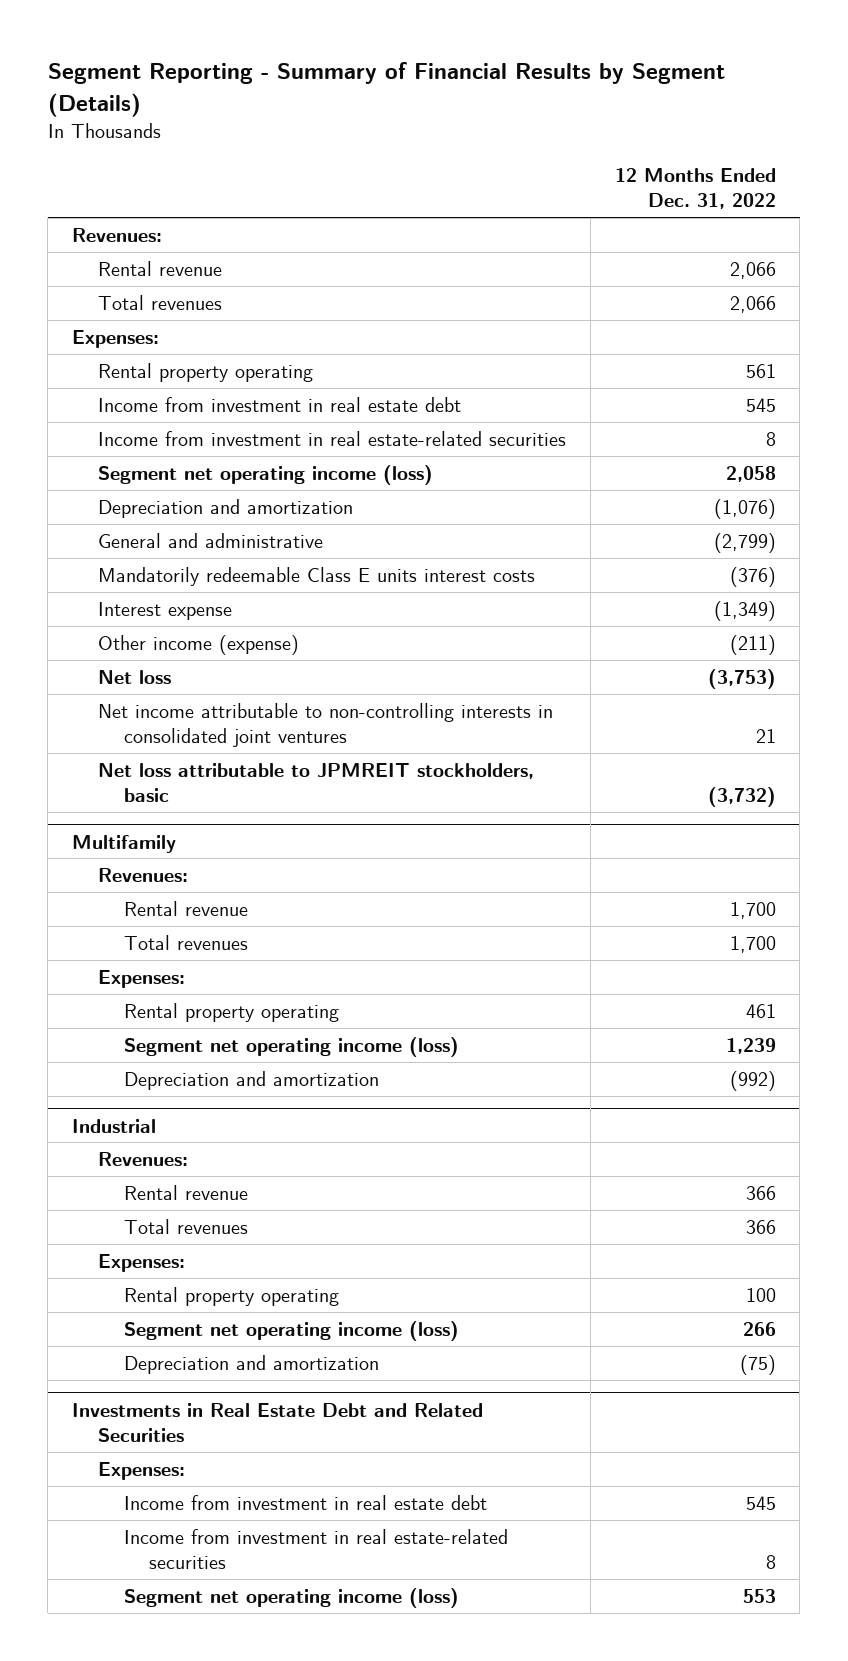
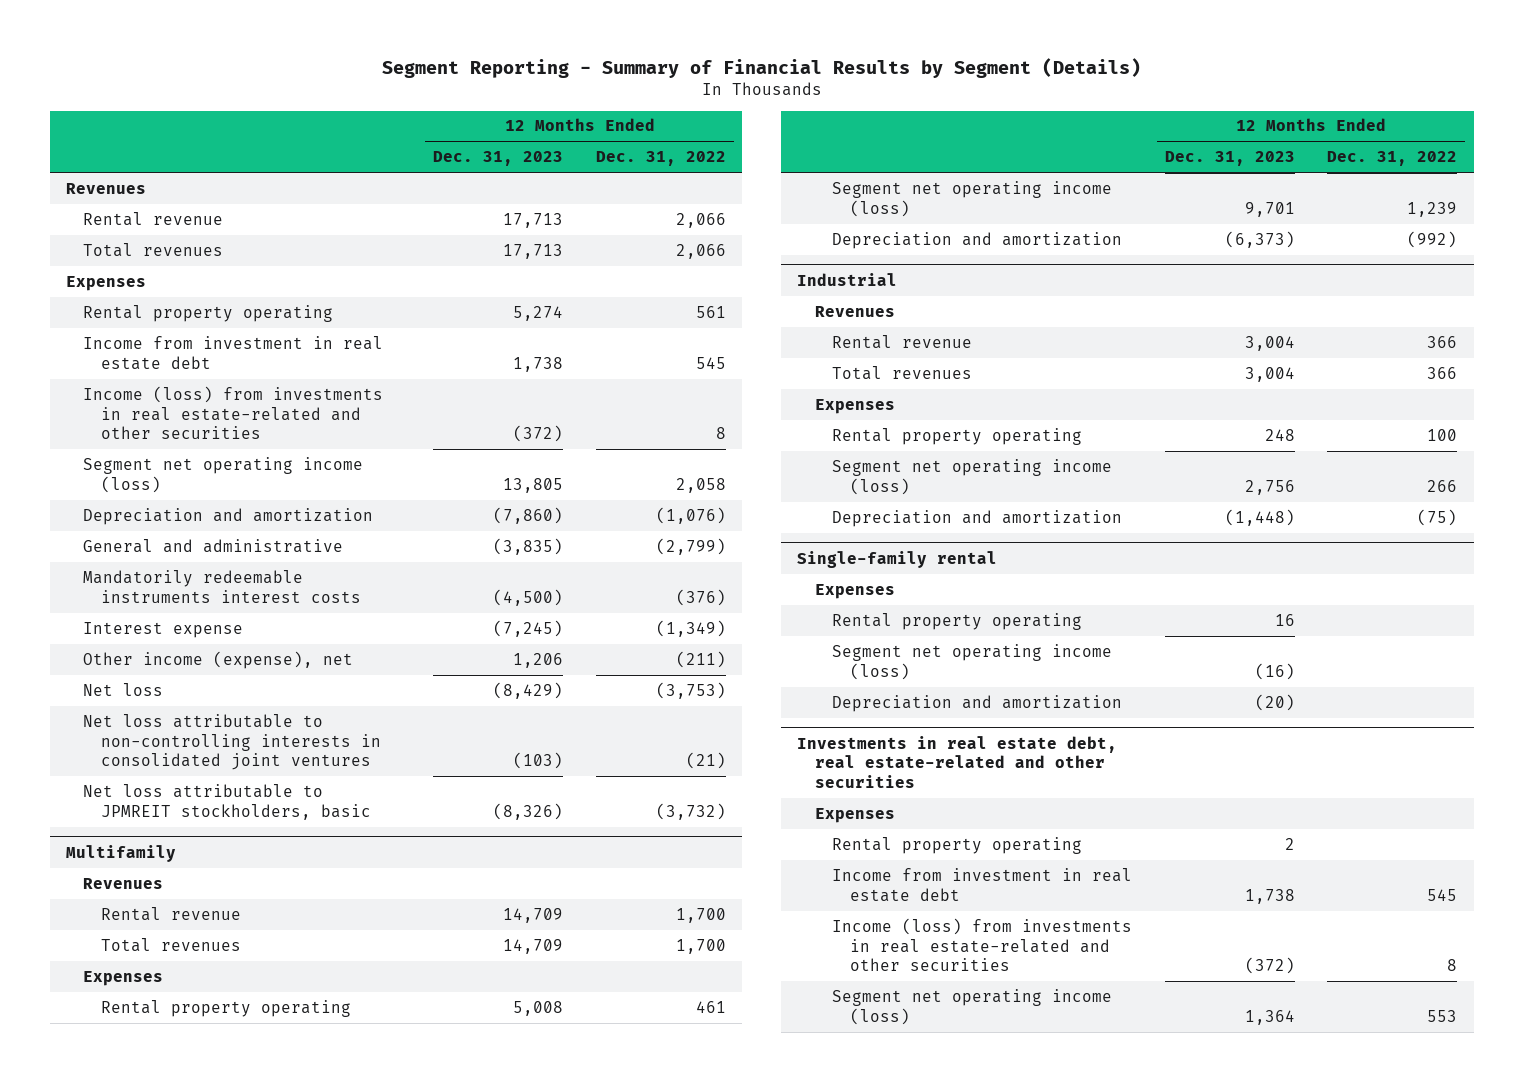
- | 12 Months Ended Dec. 31, 2022
+ | 12 Months Ended Dec. 31, 2023 | 12 Months Ended Dec. 31, 2022
- Revenues:
+ Revenues
- Expenses:
+ Expenses
- Income from investment in real estate-related securities | 8
+ Income (loss) from investments in real estate-related and other securities | (372) | 8
- Mandatorily redeemable Class E units interest costs | (376)
+ Mandatorily redeemable instruments interest costs | (4,500) | (376)
- Other income (expense) | (211)
+ Other income (expense), net | 1,206 | (211)
- Net income attributable to non-controlling interests in consolidated joint ventures | 21
+ Net loss attributable to non-controlling interests in consolidated joint ventures | (103) | (21)
@ Multifamily
- Revenues:
+ Revenues
- Expenses:
+ Expenses
@ Industrial
- Revenues:
+ Revenues
- Expenses:
+ Expenses
- Investments in Real Estate Debt and Related Securities
- Expenses:
+ Single-family rental
+ Expenses
+ Rental property operating | 16 |
+ Segment net operating income (loss) | (16) |
+ Depreciation and amortization | (20) |
+ Investments in real estate debt, real estate-related and other securities
+ Expenses
+ Rental property operating | 2 |
- Income from investment in real estate-related securities | 8
+ Income (loss) from investments in real estate-related and other securities | (372) | 8

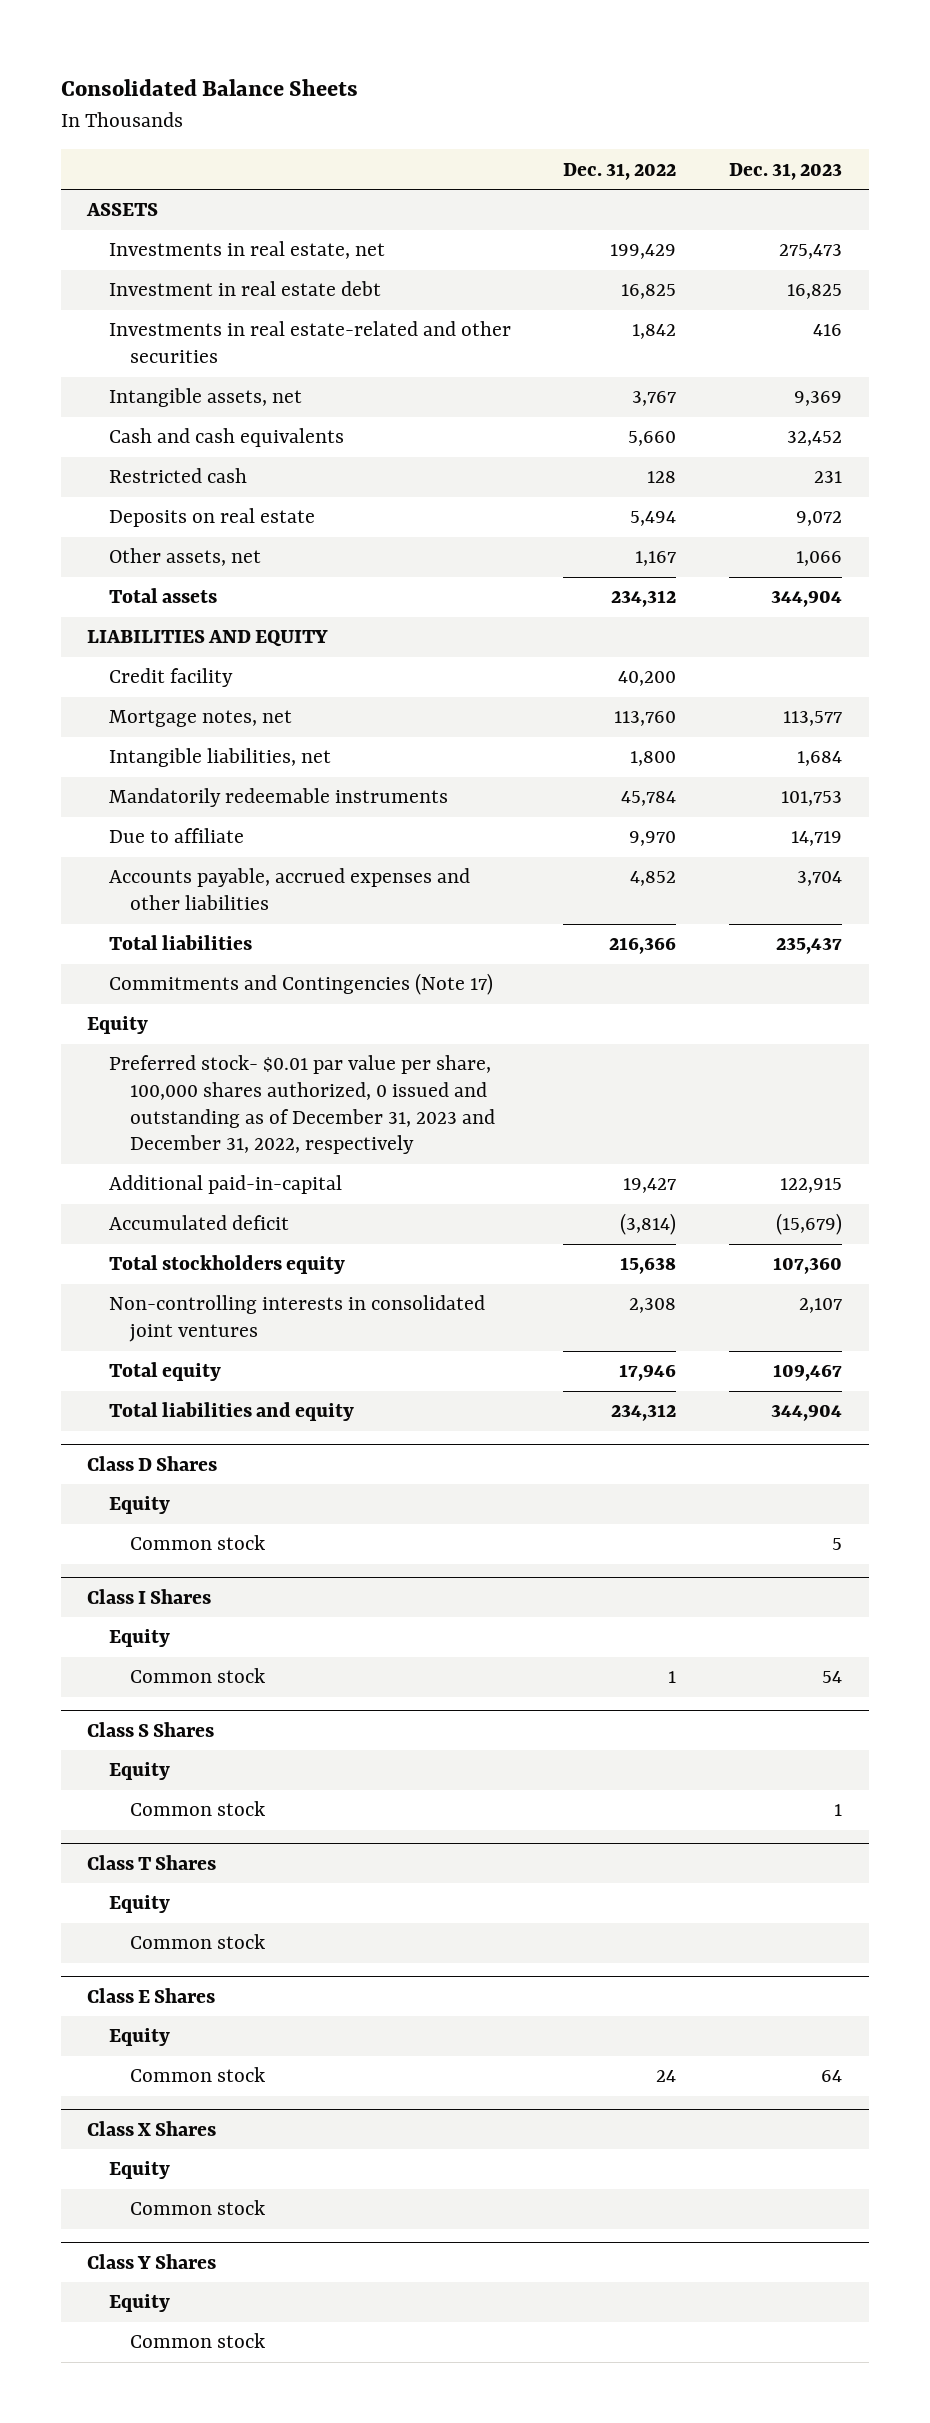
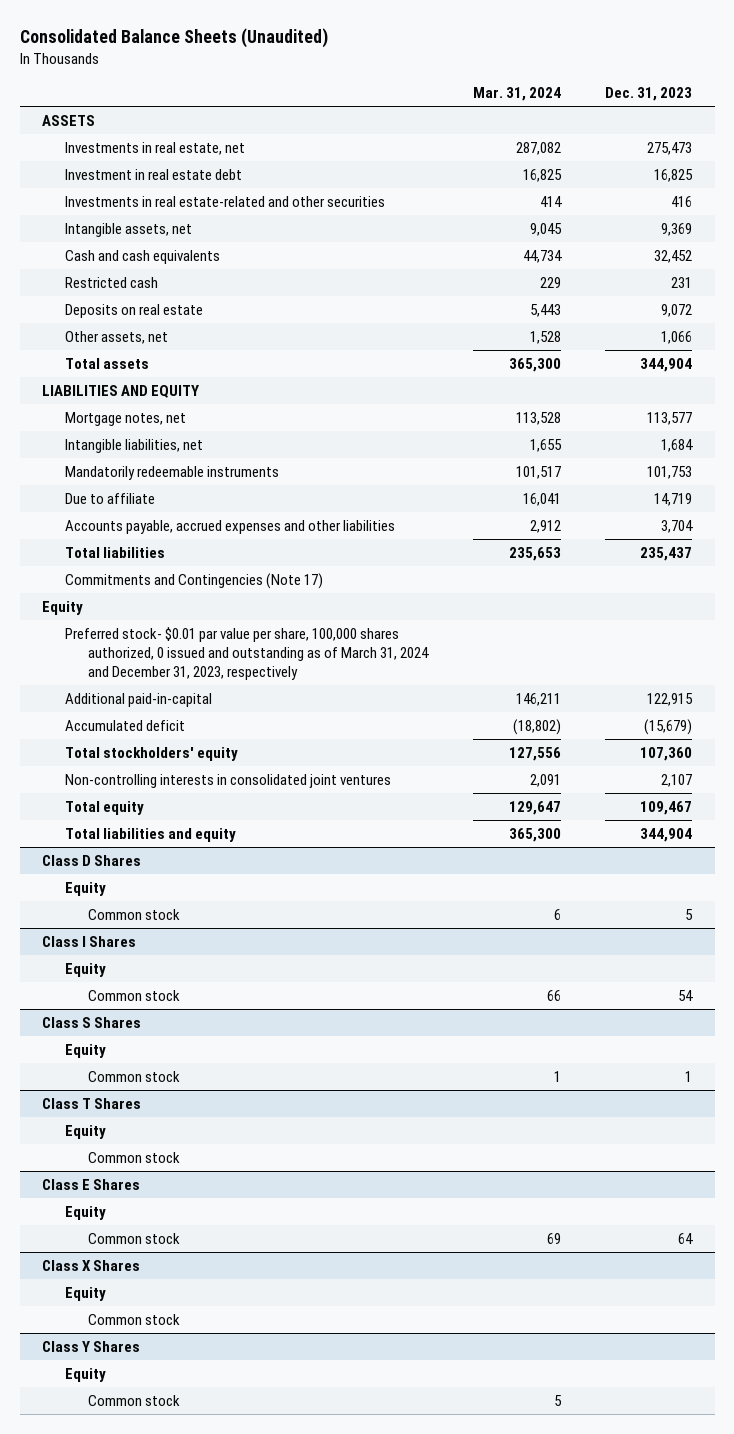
- Consolidated Balance Sheets
+ Consolidated Balance Sheets (Unaudited)
- | Dec. 31, 2022 | Dec. 31, 2023
+ | Mar. 31, 2024 | Dec. 31, 2023
- Credit facility | 40,200 |
- Preferred stock- $0.01 par value per share, 100,000 shares authorized, 0 issued and outstanding as of December 31, 2023 and December 31, 2022, respectively
+ Preferred stock- $0.01 par value per share, 100,000 shares authorized, 0 issued and outstanding as of March 31, 2024 and December 31, 2023, respectively
- Total stockholders equity | 15,638 | 107,360
+ Total stockholders' equity | 127,556 | 107,360

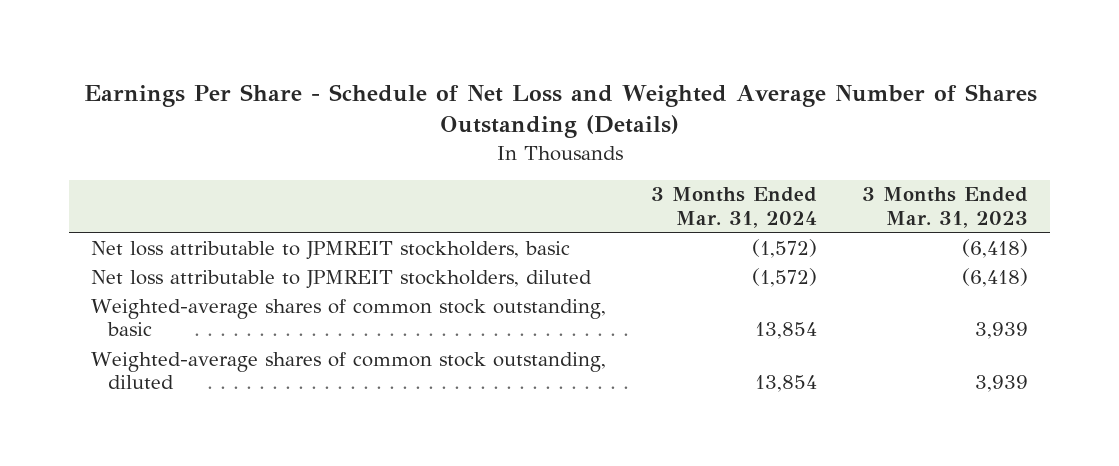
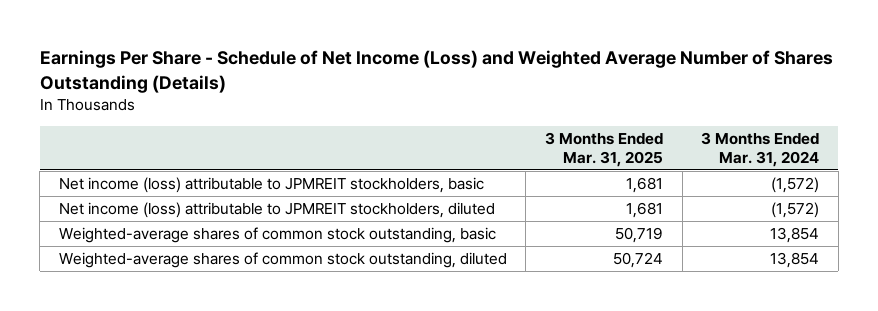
- Earnings Per Share - Schedule of Net Loss and Weighted Average Number of Shares Outstanding (Details)
+ Earnings Per Share - Schedule of Net Income (Loss) and Weighted Average Number of Shares Outstanding (Details)
- | 3 Months Ended Mar. 31, 2024 | 3 Months Ended Mar. 31, 2023
+ | 3 Months Ended Mar. 31, 2025 | 3 Months Ended Mar. 31, 2024
- Net loss attributable to JPMREIT stockholders, basic | (1,572) | (6,418)
- Net loss attributable to JPMREIT stockholders, diluted | (1,572) | (6,418)
+ Net income (loss) attributable to JPMREIT stockholders, basic | 1,681 | (1,572)
+ Net income (loss) attributable to JPMREIT stockholders, diluted | 1,681 | (1,572)

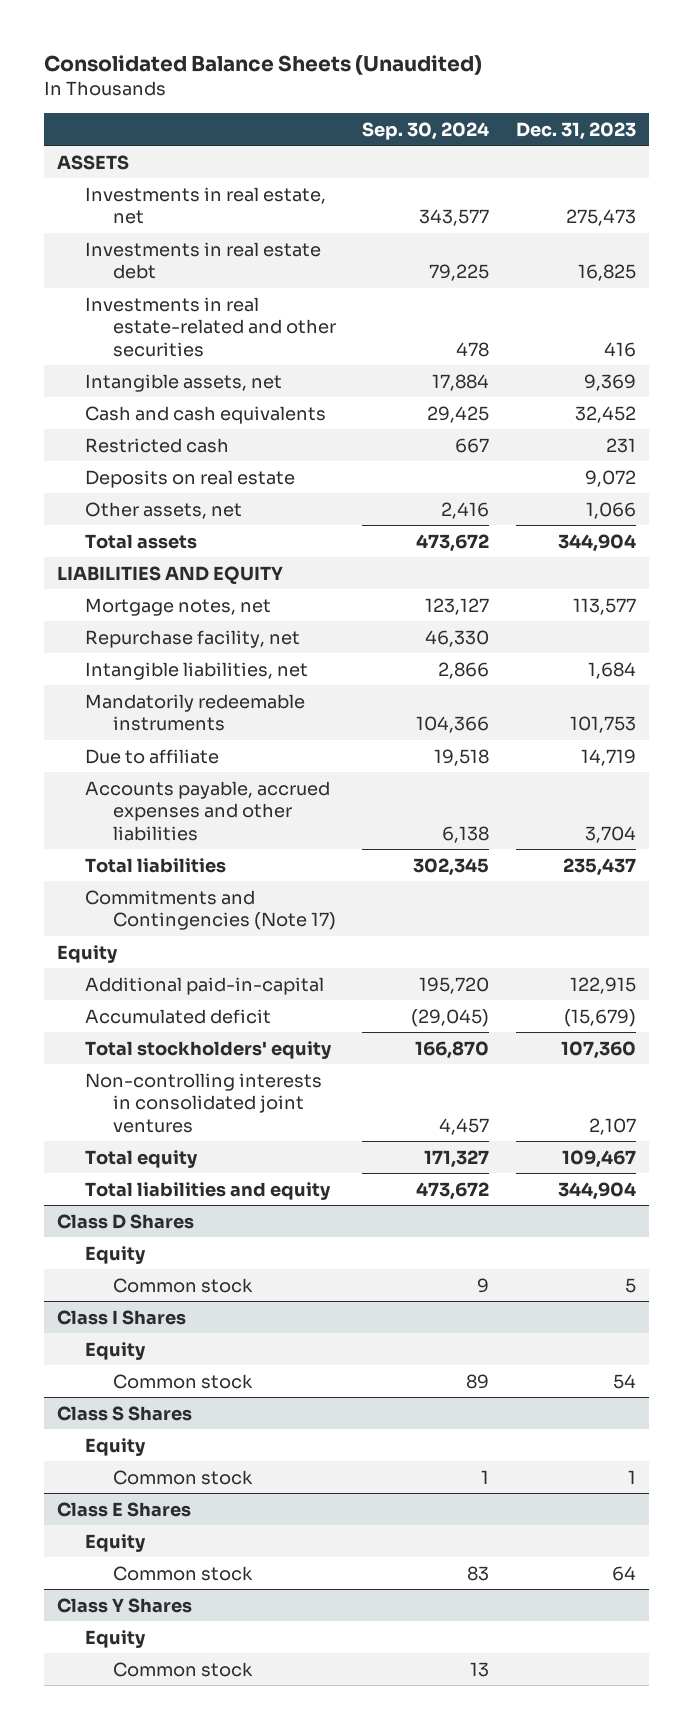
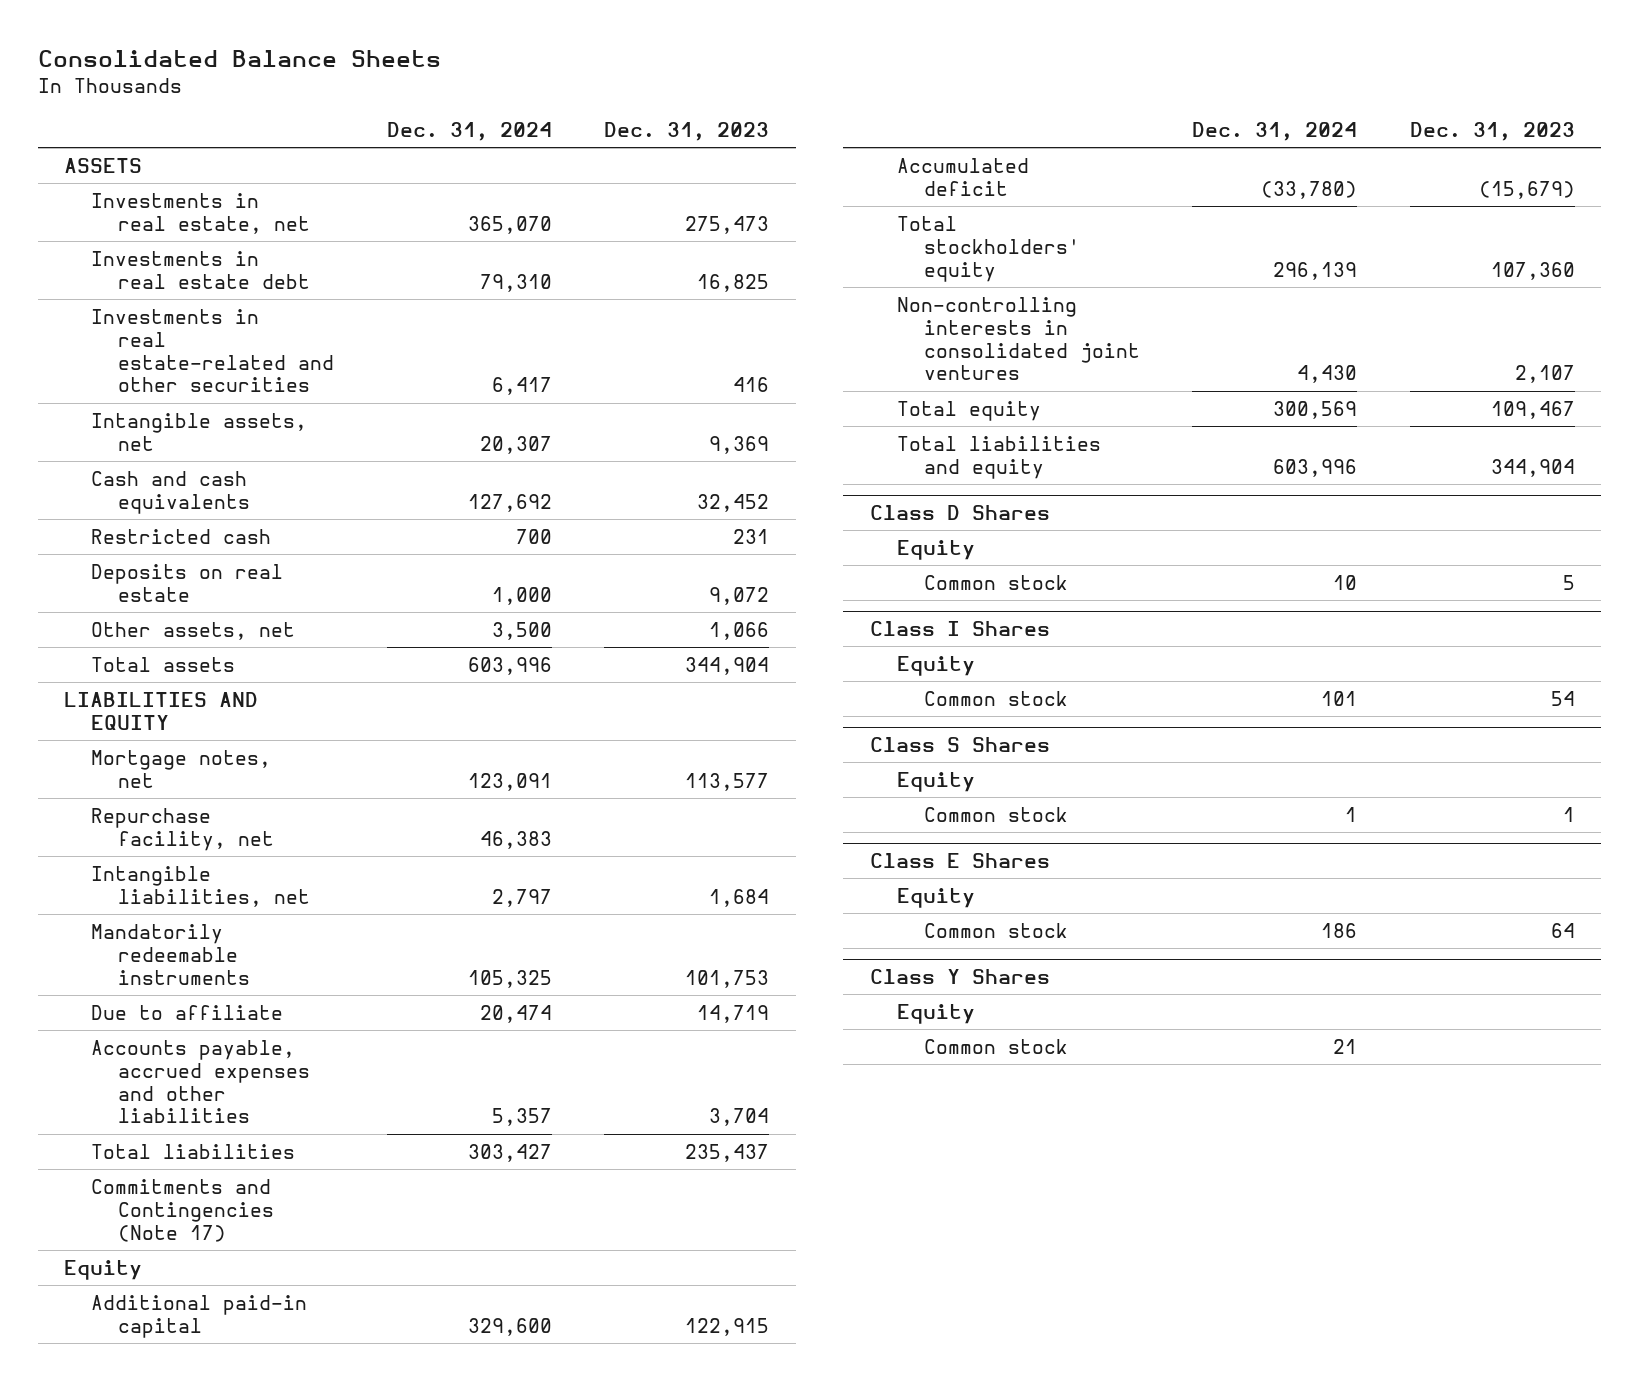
- Consolidated Balance Sheets (Unaudited)
+ Consolidated Balance Sheets
- | Sep. 30, 2024 | Dec. 31, 2023
+ | Dec. 31, 2024 | Dec. 31, 2023
- Additional paid-in-capital | 195,720 | 122,915
+ Additional paid-in capital | 329,600 | 122,915

